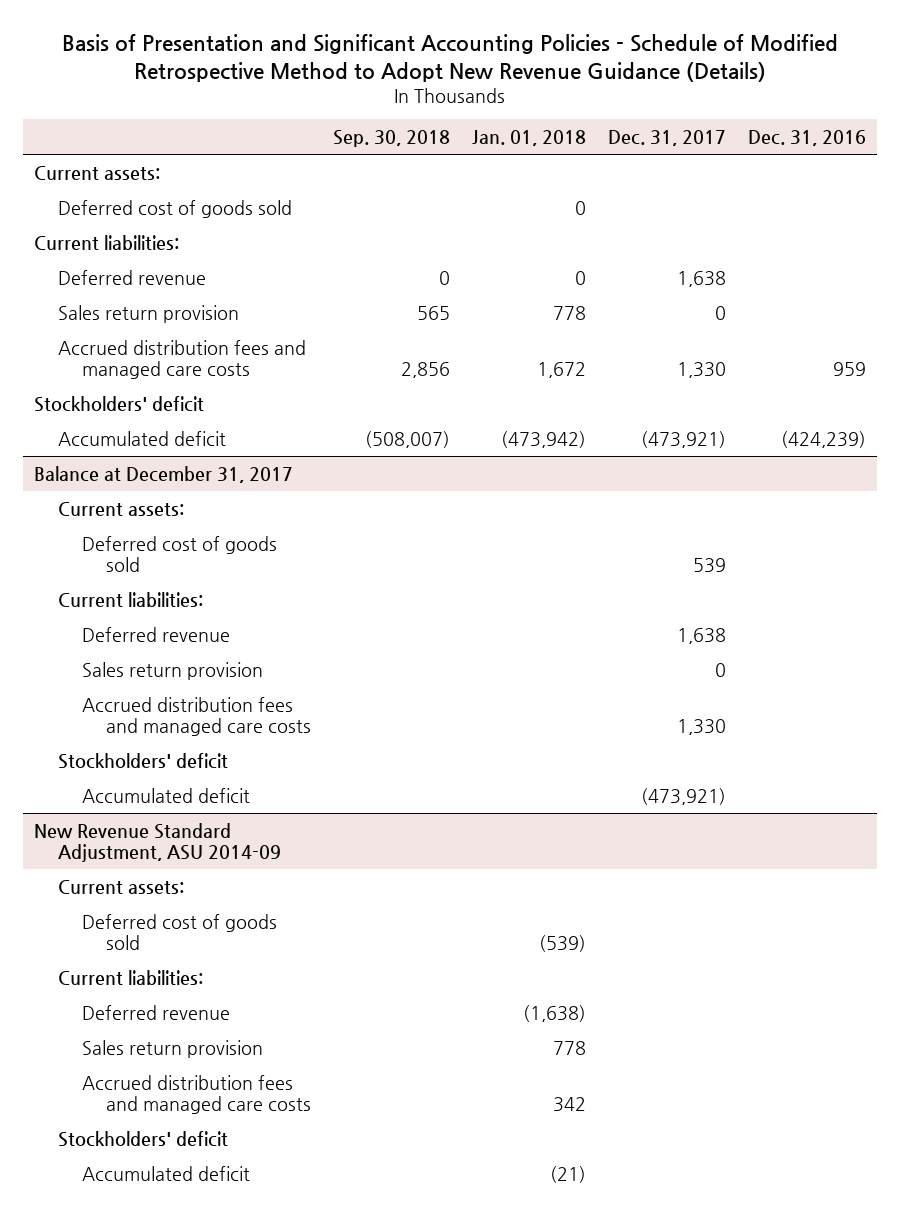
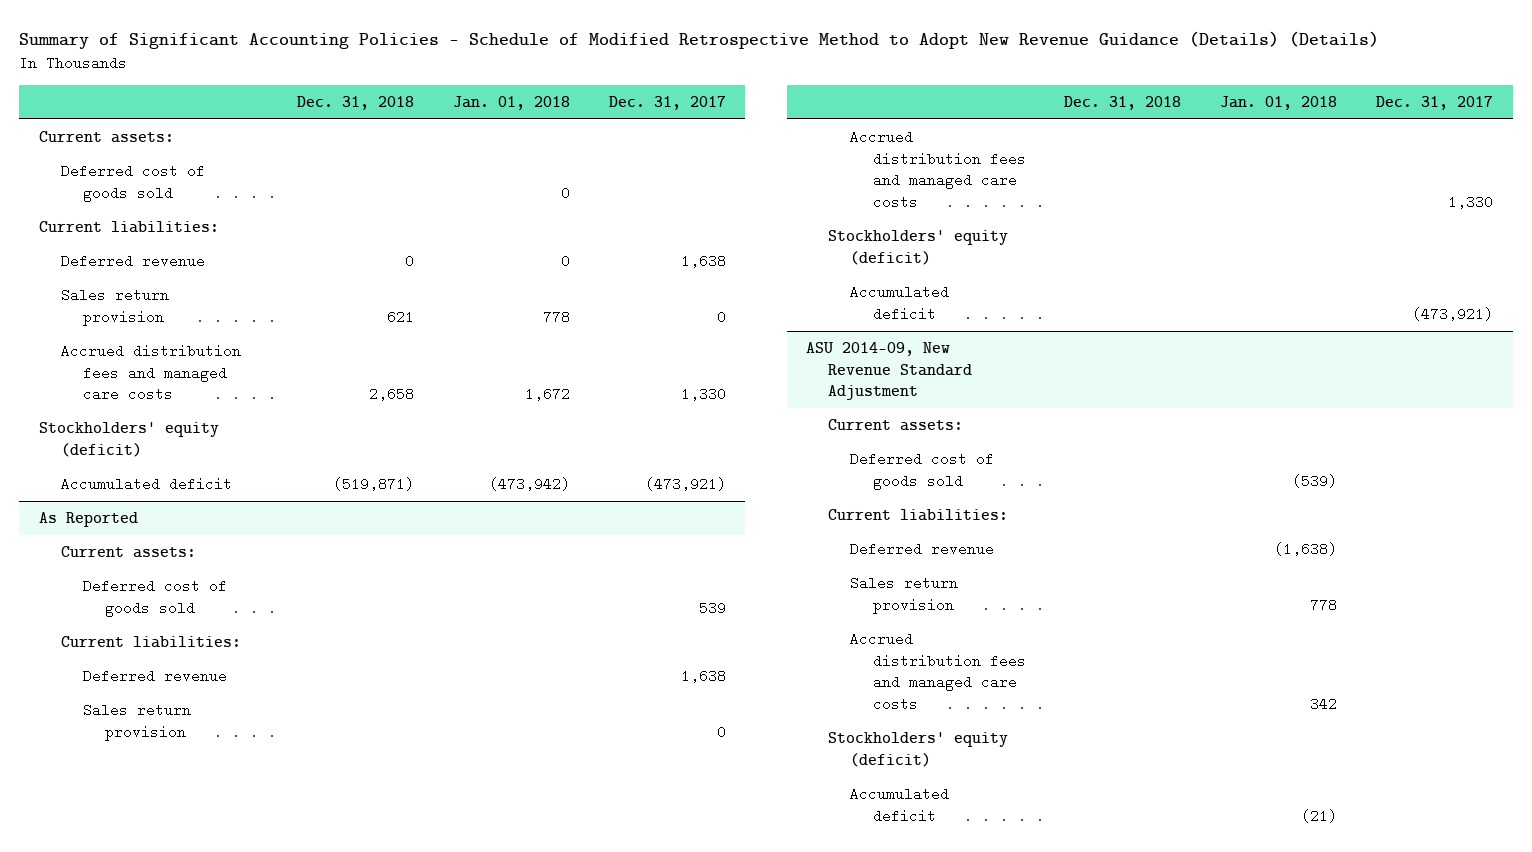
- Basis of Presentation and Significant Accounting Policies - Schedule of Modified Retrospective Method to Adopt New Revenue Guidance (Details)
+ Summary of Significant Accounting Policies - Schedule of Modified Retrospective Method to Adopt New Revenue Guidance (Details) (Details)
- | Sep. 30, 2018 | Jan. 01, 2018 | Dec. 31, 2017 | Dec. 31, 2016
+ | Dec. 31, 2018 | Jan. 01, 2018 | Dec. 31, 2017
- Stockholders' deficit
+ Stockholders' equity (deficit)
- Balance at December 31, 2017
+ As Reported
- Stockholders' deficit
+ Stockholders' equity (deficit)
- New Revenue Standard Adjustment, ASU 2014-09
+ ASU 2014-09, New Revenue Standard Adjustment
- Stockholders' deficit
+ Stockholders' equity (deficit)

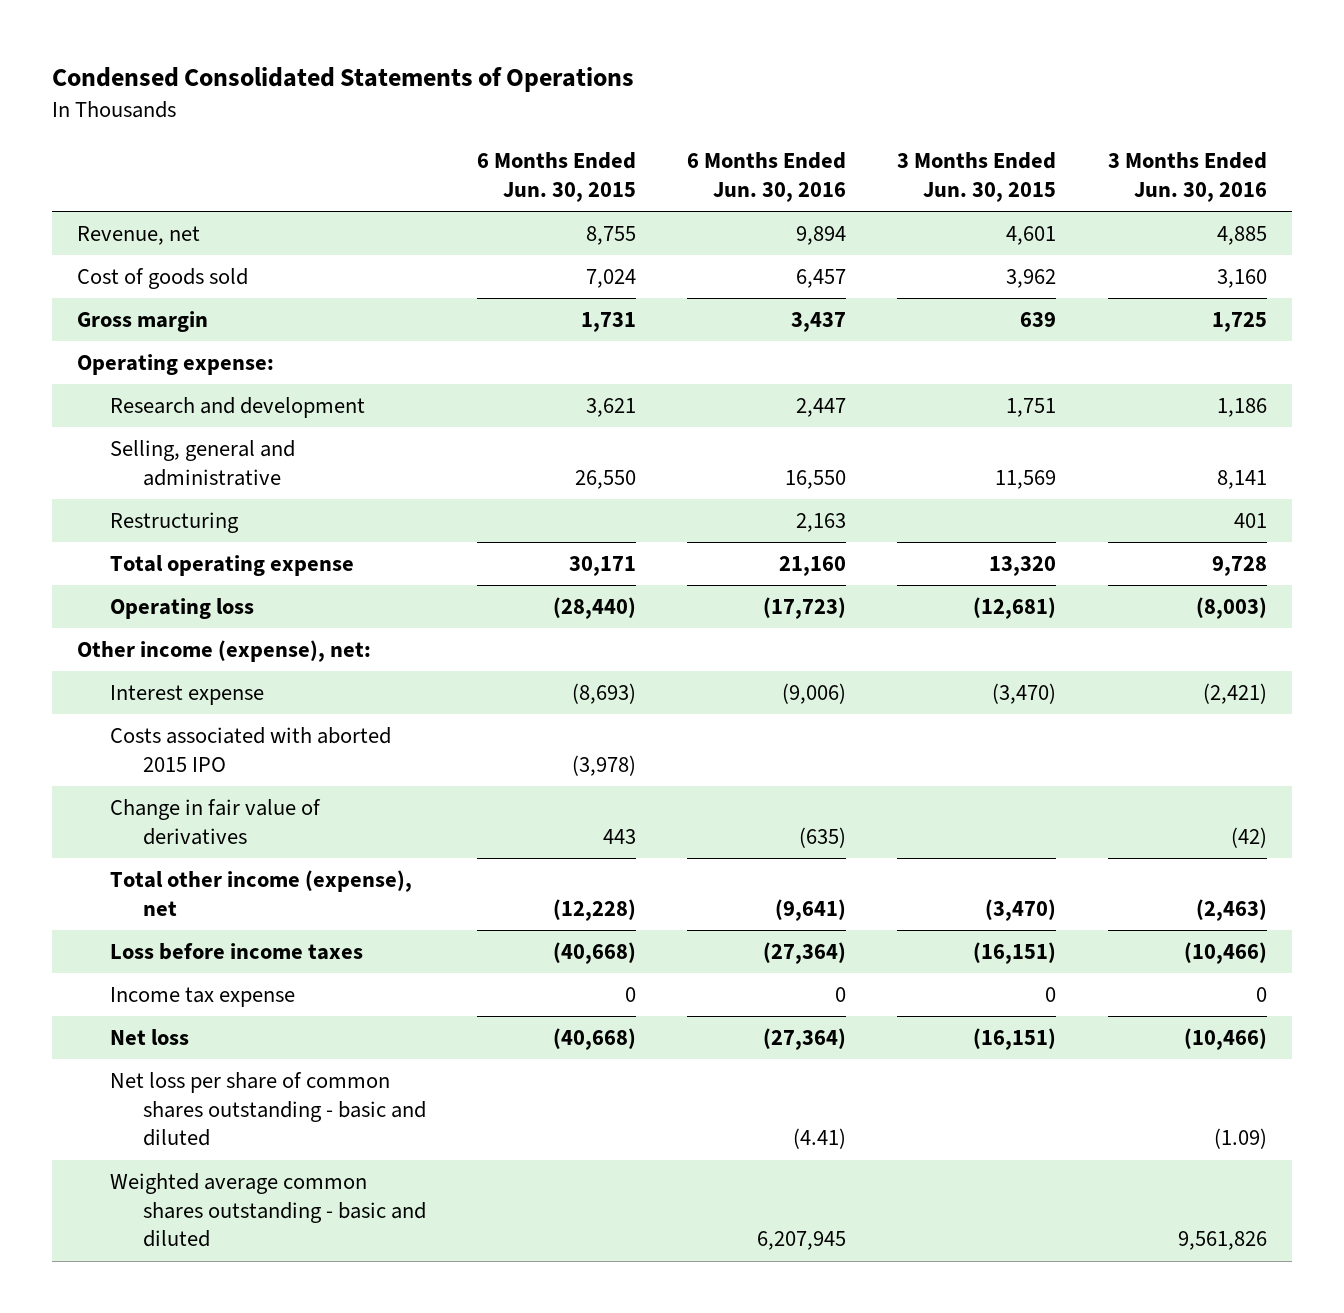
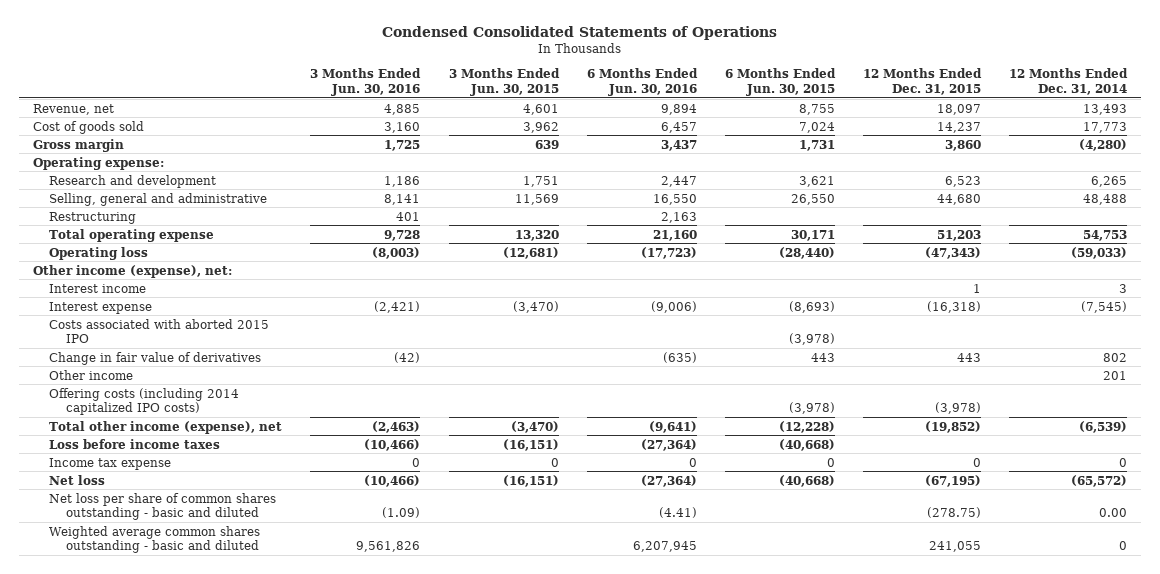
- | 6 Months Ended Jun. 30, 2015 | 6 Months Ended Jun. 30, 2016 | 3 Months Ended Jun. 30, 2015 | 3 Months Ended Jun. 30, 2016
+ | 3 Months Ended Jun. 30, 2016 | 3 Months Ended Jun. 30, 2015 | 6 Months Ended Jun. 30, 2016 | 6 Months Ended Jun. 30, 2015 | 12 Months Ended Dec. 31, 2015 | 12 Months Ended Dec. 31, 2014
+ Interest income | | | | | 1 | 3
+ Other income | | | | | | 201
+ Offering costs (including 2014 capitalized IPO costs) | | | | (3,978) | (3,978) |

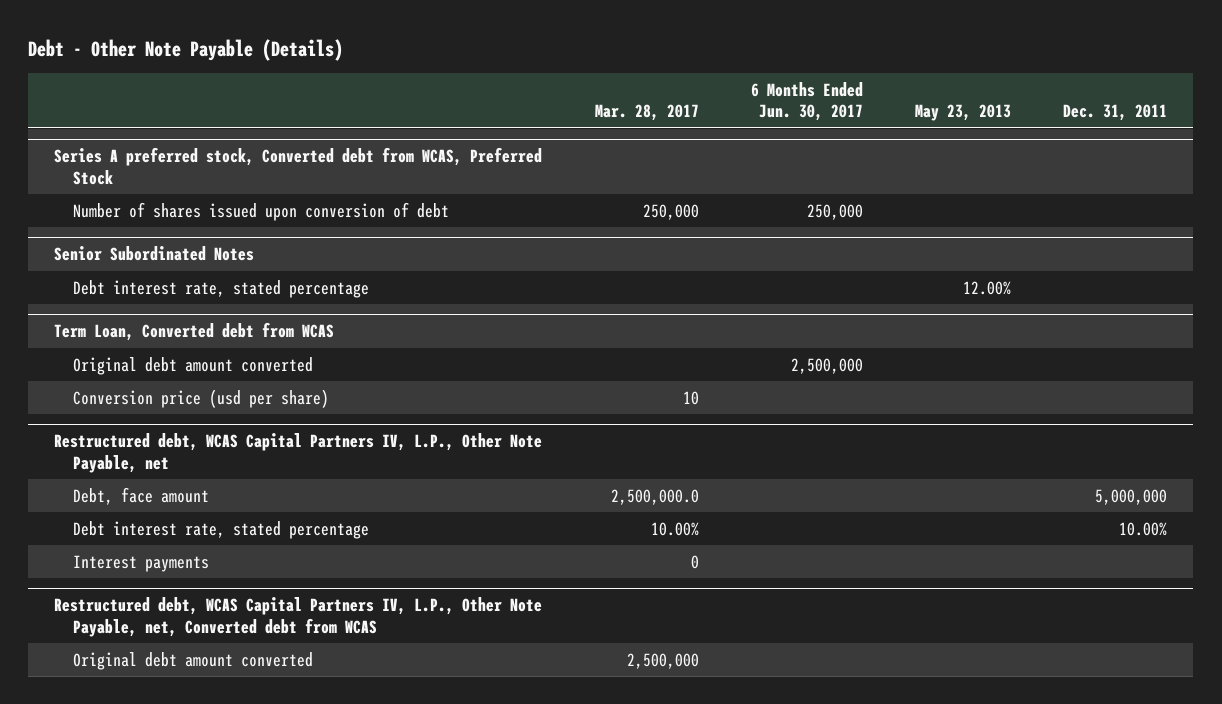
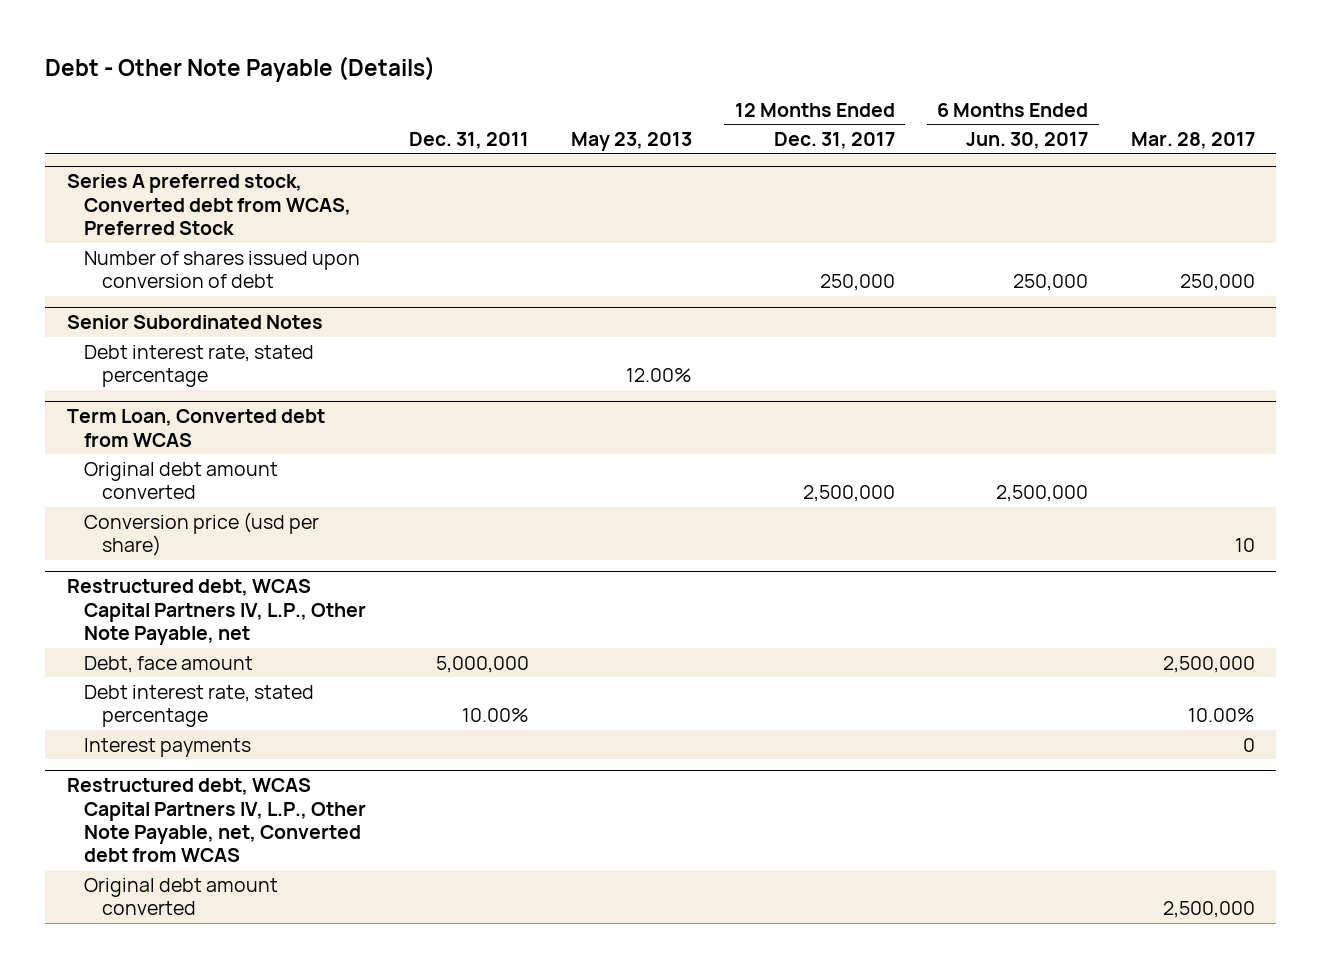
- | Mar. 28, 2017 | 6 Months Ended Jun. 30, 2017 | May 23, 2013 | Dec. 31, 2011
+ | Dec. 31, 2011 | May 23, 2013 | 12 Months Ended Dec. 31, 2017 | 6 Months Ended Jun. 30, 2017 | Mar. 28, 2017
@ Restructured debt, WCAS Capital Partners IV, L.P., Other Note Payable, net
- Debt, face amount | 2,500,000.0 | | | 5,000,000
+ Debt, face amount | 5,000,000 | | | | 2,500,000

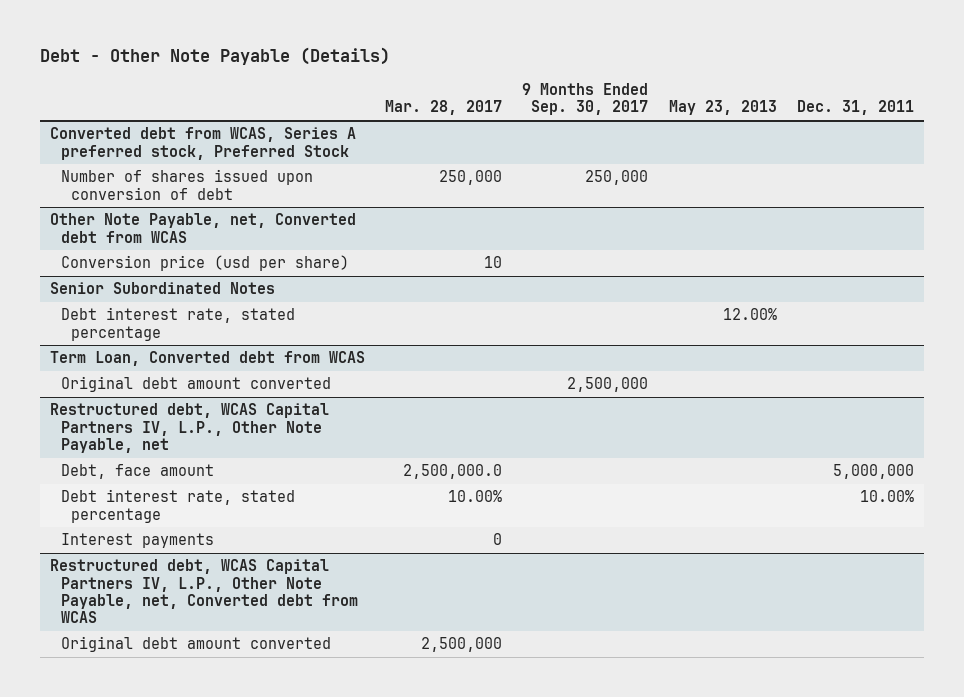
- | Dec. 31, 2011 | May 23, 2013 | 12 Months Ended Dec. 31, 2017 | 6 Months Ended Jun. 30, 2017 | Mar. 28, 2017
+ | Mar. 28, 2017 | 9 Months Ended Sep. 30, 2017 | May 23, 2013 | Dec. 31, 2011
- Series A preferred stock, Converted debt from WCAS, Preferred Stock
+ Converted debt from WCAS, Series A preferred stock, Preferred Stock
+ Other Note Payable, net, Converted debt from WCAS
+ Conversion price (usd per share) | 10 | | |
@ Term Loan, Converted debt from WCAS
- Conversion price (usd per share) | | | | | 10
@ Restructured debt, WCAS Capital Partners IV, L.P., Other Note Payable, net
- Debt, face amount | 5,000,000 | | | | 2,500,000
+ Debt, face amount | 2,500,000.0 | | | 5,000,000

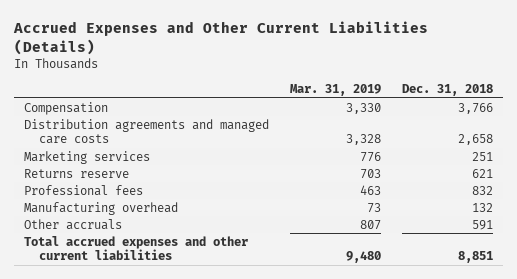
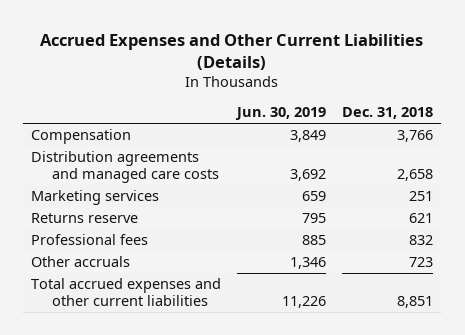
- | Mar. 31, 2019 | Dec. 31, 2018
+ | Jun. 30, 2019 | Dec. 31, 2018
- Manufacturing overhead | 73 | 132
- Other accruals | 807 | 591
+ Other accruals | 1,346 | 723

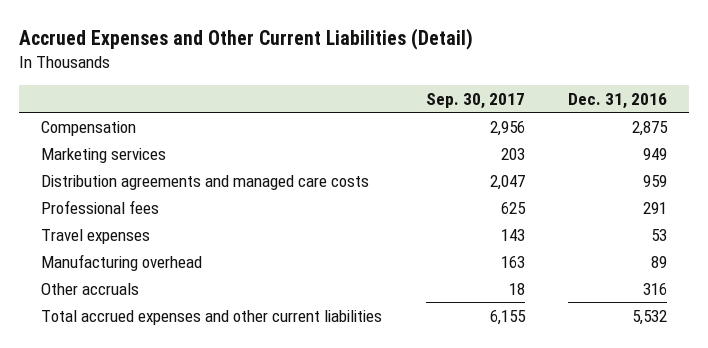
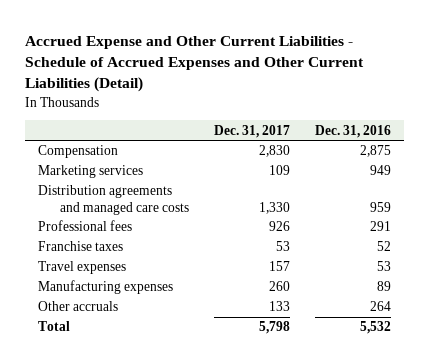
- Accrued Expenses and Other Current Liabilities (Detail)
+ Accrued Expense and Other Current Liabilities - Schedule of Accrued Expenses and Other Current Liabilities (Detail)
- | Sep. 30, 2017 | Dec. 31, 2016
+ | Dec. 31, 2017 | Dec. 31, 2016
+ Franchise taxes | 53 | 52
- Manufacturing overhead | 163 | 89
- Other accruals | 18 | 316
- Total accrued expenses and other current liabilities | 6,155 | 5,532
+ Manufacturing expenses | 260 | 89
+ Other accruals | 133 | 264
+ Total | 5,798 | 5,532

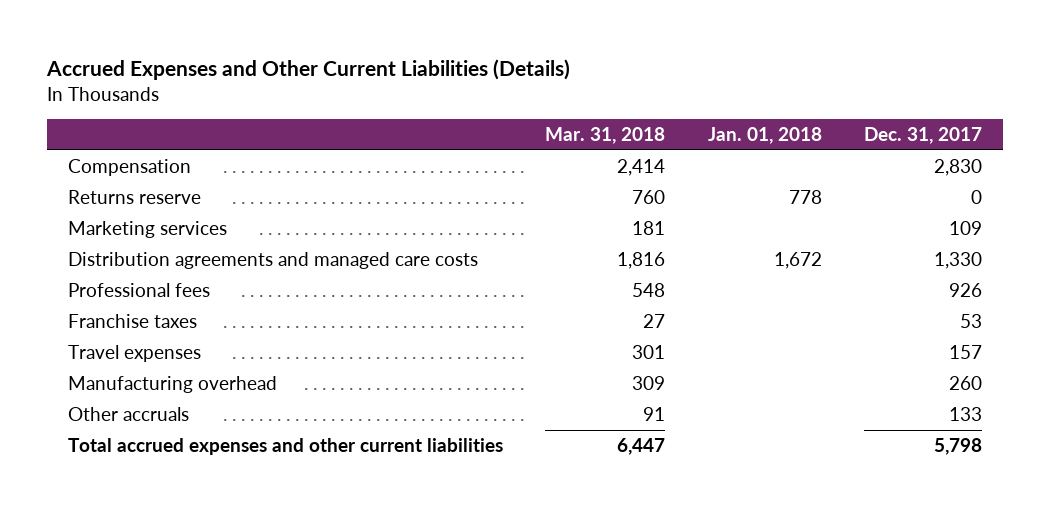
- Accrued Expense and Other Current Liabilities - Schedule of Accrued Expenses and Other Current Liabilities (Detail)
+ Accrued Expenses and Other Current Liabilities (Details)
- | Dec. 31, 2017 | Dec. 31, 2016
+ | Mar. 31, 2018 | Jan. 01, 2018 | Dec. 31, 2017
+ Returns reserve | 760 | 778 | 0
- Manufacturing expenses | 260 | 89
+ Manufacturing overhead | 309 | | 260
- Total | 5,798 | 5,532
+ Total accrued expenses and other current liabilities | 6,447 | | 5,798

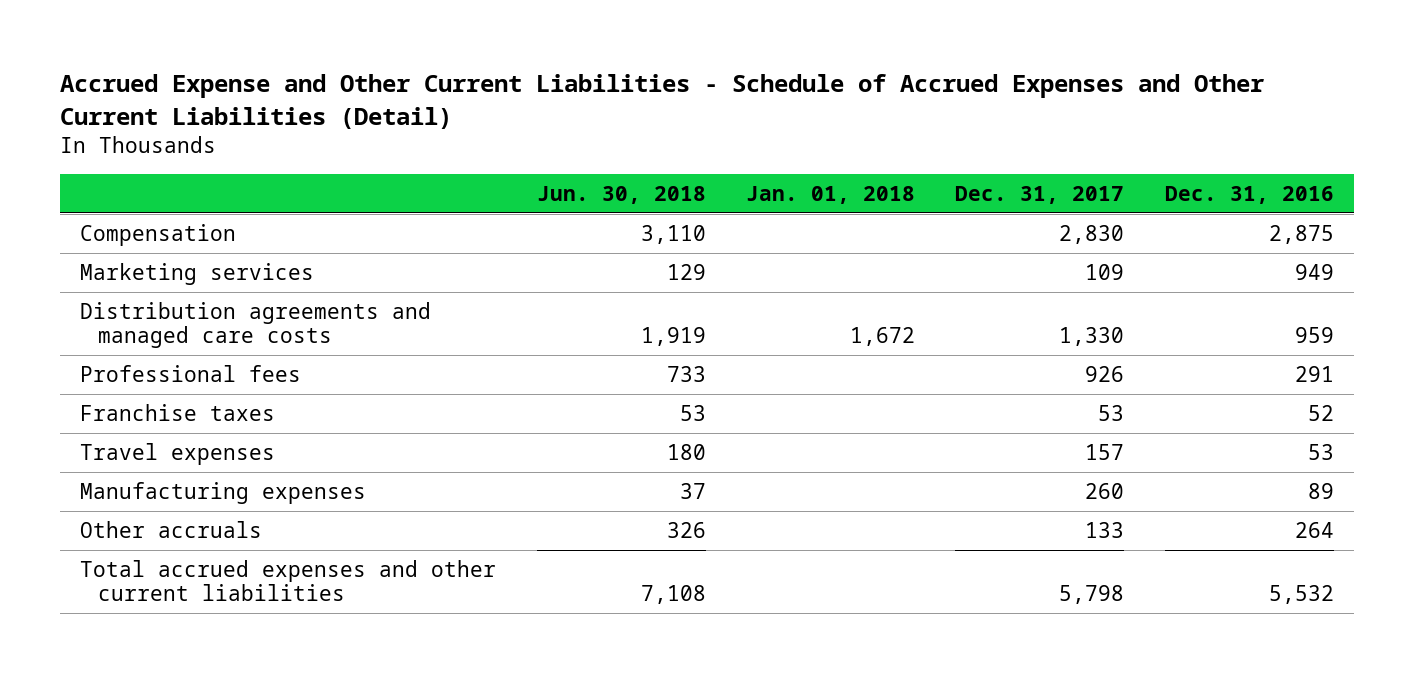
- Accrued Expenses and Other Current Liabilities (Details)
+ Accrued Expense and Other Current Liabilities - Schedule of Accrued Expenses and Other Current Liabilities (Detail)
- | Mar. 31, 2018 | Jan. 01, 2018 | Dec. 31, 2017
+ | Jun. 30, 2018 | Jan. 01, 2018 | Dec. 31, 2017 | Dec. 31, 2016
- Returns reserve | 760 | 778 | 0
- Manufacturing overhead | 309 | | 260
+ Manufacturing expenses | 37 | | 260 | 89

